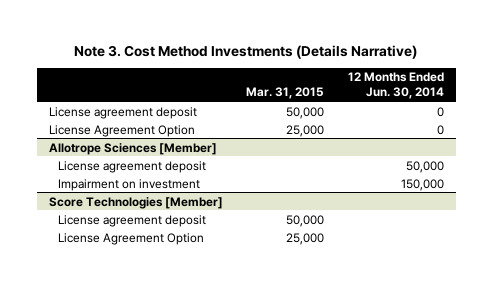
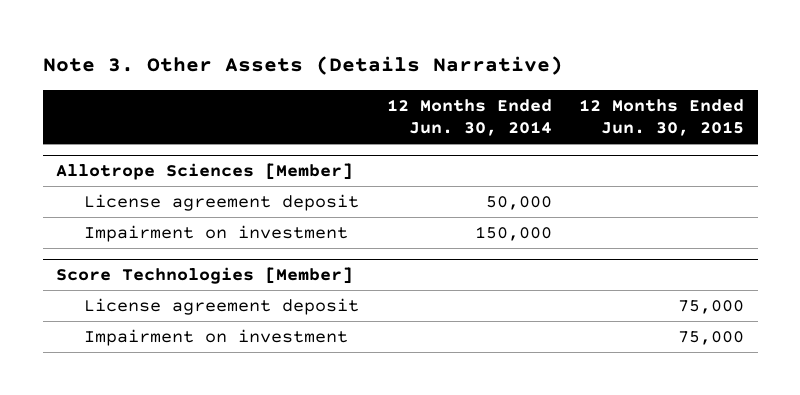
- Note 3. Cost Method Investments (Details Narrative)
+ Note 3. Other Assets (Details Narrative)
- | Mar. 31, 2015 | 12 Months Ended Jun. 30, 2014
+ | 12 Months Ended Jun. 30, 2014 | 12 Months Ended Jun. 30, 2015
- License agreement deposit | 50,000 | 0
- License Agreement Option | 25,000 | 0
@ Score Technologies [Member]
- License Agreement Option | 25,000 |
+ Impairment on investment | | 75,000

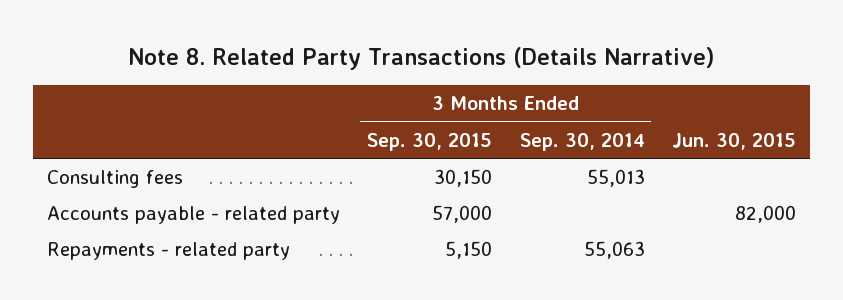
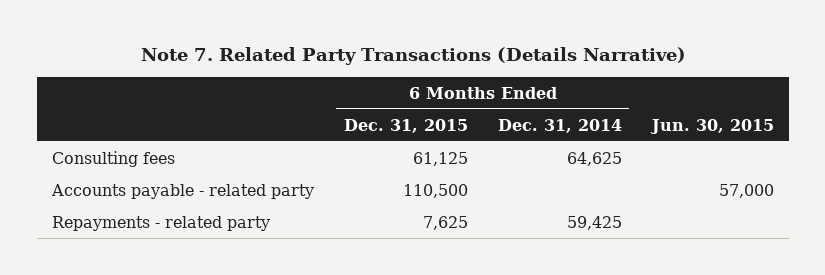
- Note 8. Related Party Transactions (Details Narrative)
+ Note 7. Related Party Transactions (Details Narrative)
- | 3 Months Ended Sep. 30, 2015 | 3 Months Ended Sep. 30, 2014 | Jun. 30, 2015
+ | 6 Months Ended Dec. 31, 2015 | 6 Months Ended Dec. 31, 2014 | Jun. 30, 2015
- Accounts payable - related party | 57,000 | | 82,000
+ Accounts payable - related party | 110,500 | | 57,000

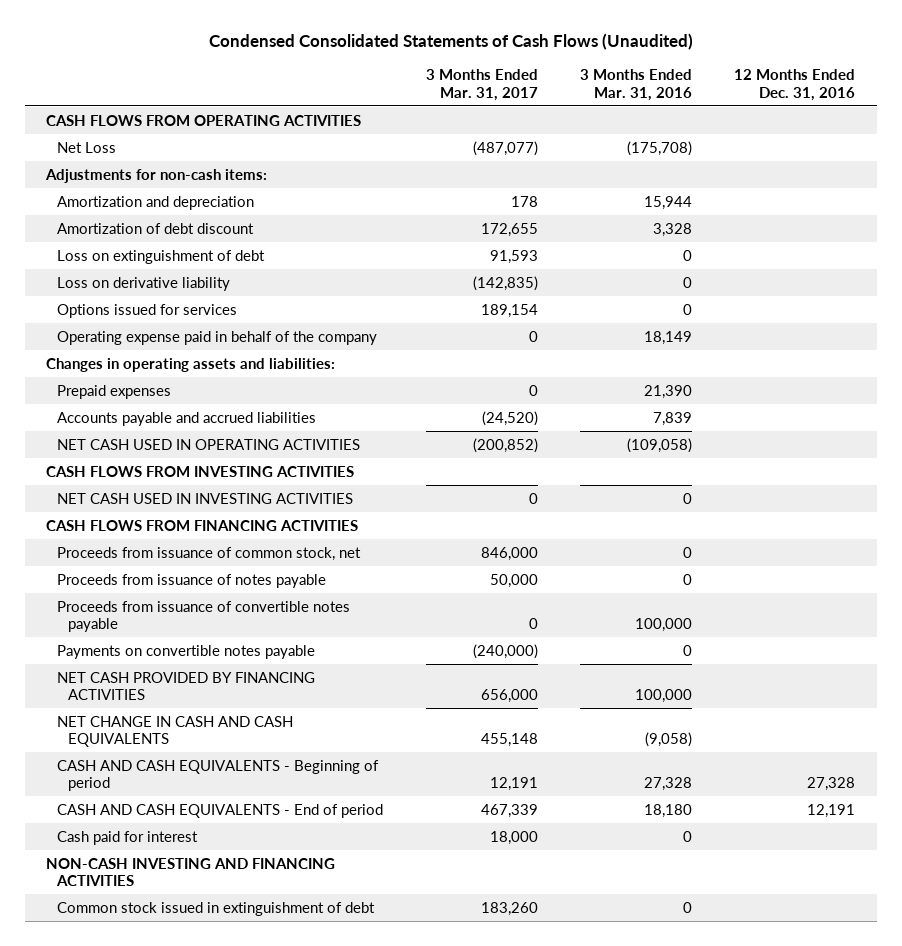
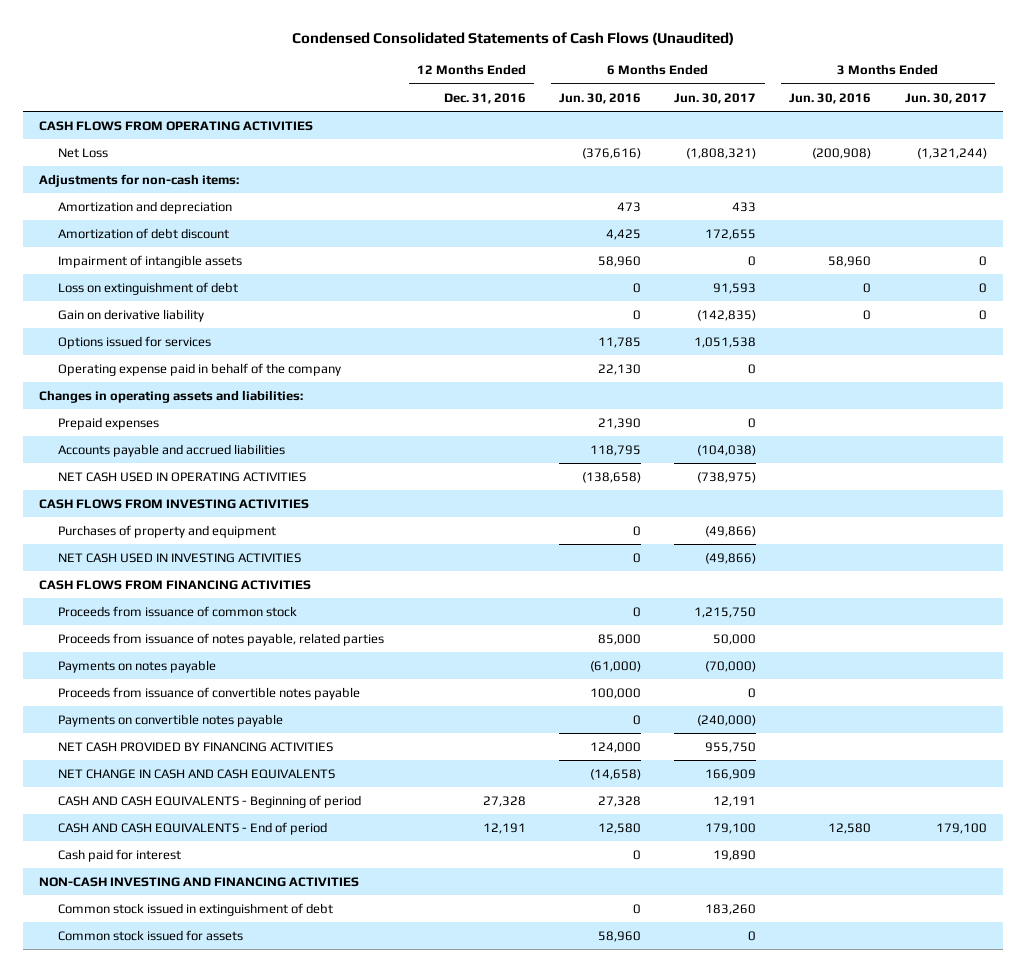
- | 3 Months Ended Mar. 31, 2017 | 3 Months Ended Mar. 31, 2016 | 12 Months Ended Dec. 31, 2016
+ | 12 Months Ended Dec. 31, 2016 | 6 Months Ended Jun. 30, 2016 | 6 Months Ended Jun. 30, 2017 | 3 Months Ended Jun. 30, 2016 | 3 Months Ended Jun. 30, 2017
+ Impairment of intangible assets | | 58,960 | 0 | 58,960 | 0
- Loss on derivative liability | (142,835) | 0 |
+ Gain on derivative liability | | 0 | (142,835) | 0 | 0
+ Purchases of property and equipment | | 0 | (49,866) | |
- Proceeds from issuance of common stock, net | 846,000 | 0 |
- Proceeds from issuance of notes payable | 50,000 | 0 |
+ Proceeds from issuance of common stock | | 0 | 1,215,750 | |
+ Proceeds from issuance of notes payable, related parties | | 85,000 | 50,000 | |
+ Payments on notes payable | | (61,000) | (70,000) | |
+ Common stock issued for assets | | 58,960 | 0 | |

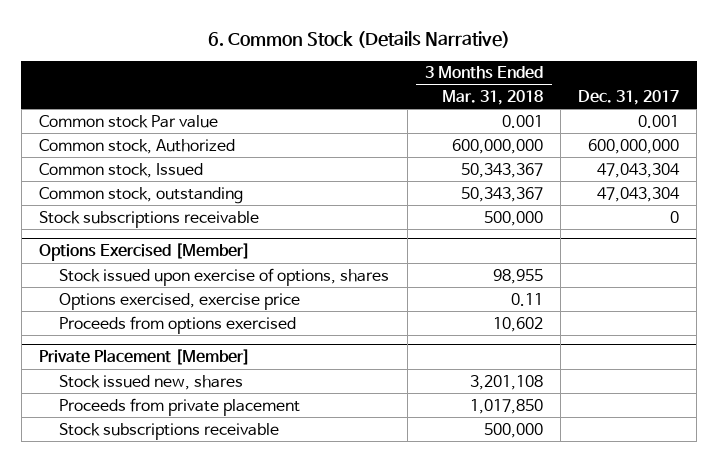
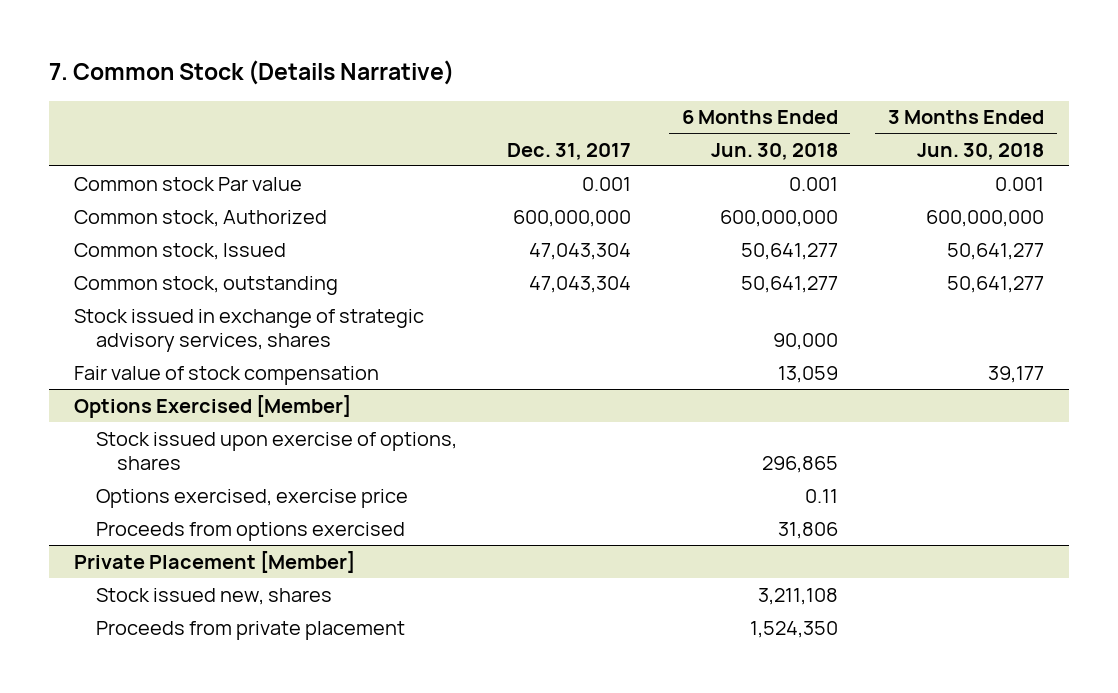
- 6. Common Stock (Details Narrative)
+ 7. Common Stock (Details Narrative)
- | 3 Months Ended Mar. 31, 2018 | Dec. 31, 2017
+ | Dec. 31, 2017 | 6 Months Ended Jun. 30, 2018 | 3 Months Ended Jun. 30, 2018
- Stock subscriptions receivable | 500,000 | 0
+ Stock issued in exchange of strategic advisory services, shares | | 90,000 |
+ Fair value of stock compensation | | 13,059 | 39,177
@ Private Placement [Member]
- Stock subscriptions receivable | 500,000 |

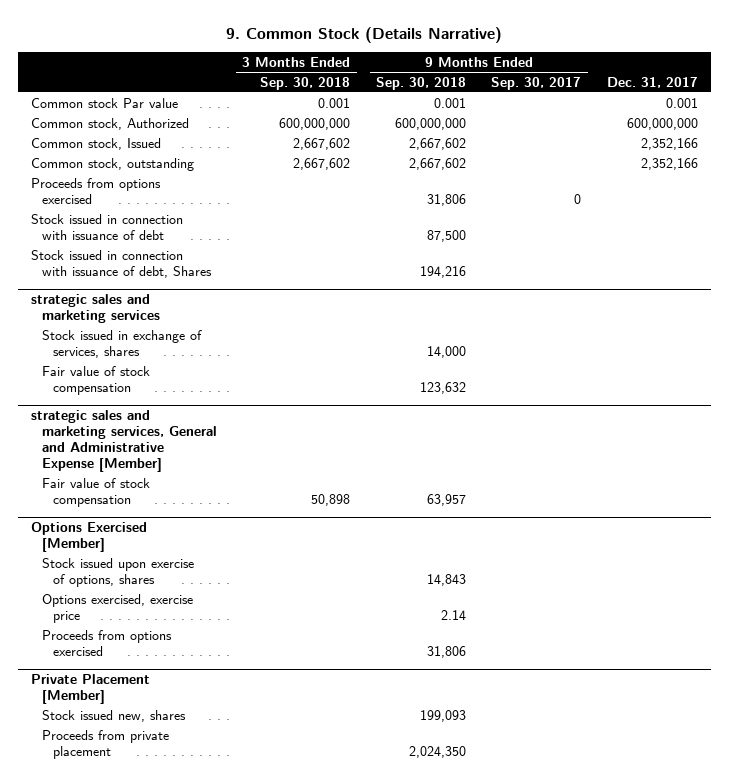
- 7. Common Stock (Details Narrative)
+ 9. Common Stock (Details Narrative)
- | Dec. 31, 2017 | 6 Months Ended Jun. 30, 2018 | 3 Months Ended Jun. 30, 2018
+ | 3 Months Ended Sep. 30, 2018 | 9 Months Ended Sep. 30, 2018 | 9 Months Ended Sep. 30, 2017 | Dec. 31, 2017
- Common stock, Issued | 47,043,304 | 50,641,277 | 50,641,277
- Common stock, outstanding | 47,043,304 | 50,641,277 | 50,641,277
- Stock issued in exchange of strategic advisory services, shares | | 90,000 |
- Fair value of stock compensation | | 13,059 | 39,177
+ Common stock, Issued | 2,667,602 | 2,667,602 | | 2,352,166
+ Common stock, outstanding | 2,667,602 | 2,667,602 | | 2,352,166
+ Proceeds from options exercised | | 31,806 | 0 |
+ Stock issued in connection with issuance of debt | | 87,500 | |
+ Stock issued in connection with issuance of debt, Shares | | 194,216 | |
+ strategic sales and marketing services
+ Stock issued in exchange of services, shares | | 14,000 | |
+ Fair value of stock compensation | | 123,632 | |
+ strategic sales and marketing services, General and Administrative Expense [Member]
+ Fair value of stock compensation | 50,898 | 63,957 | |

